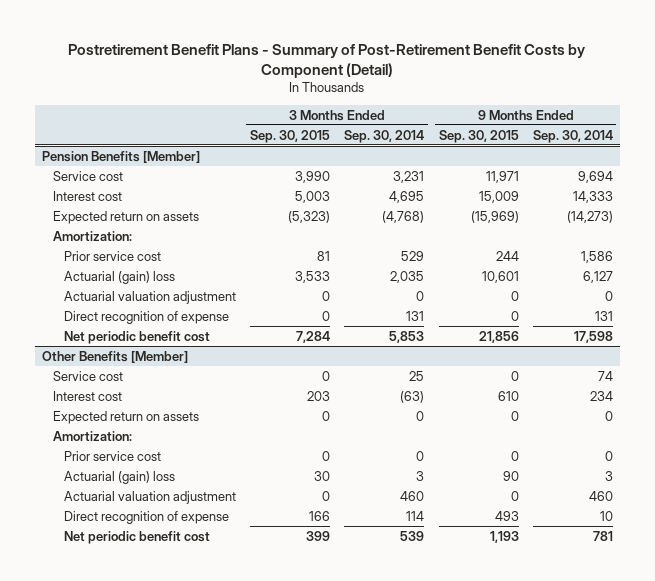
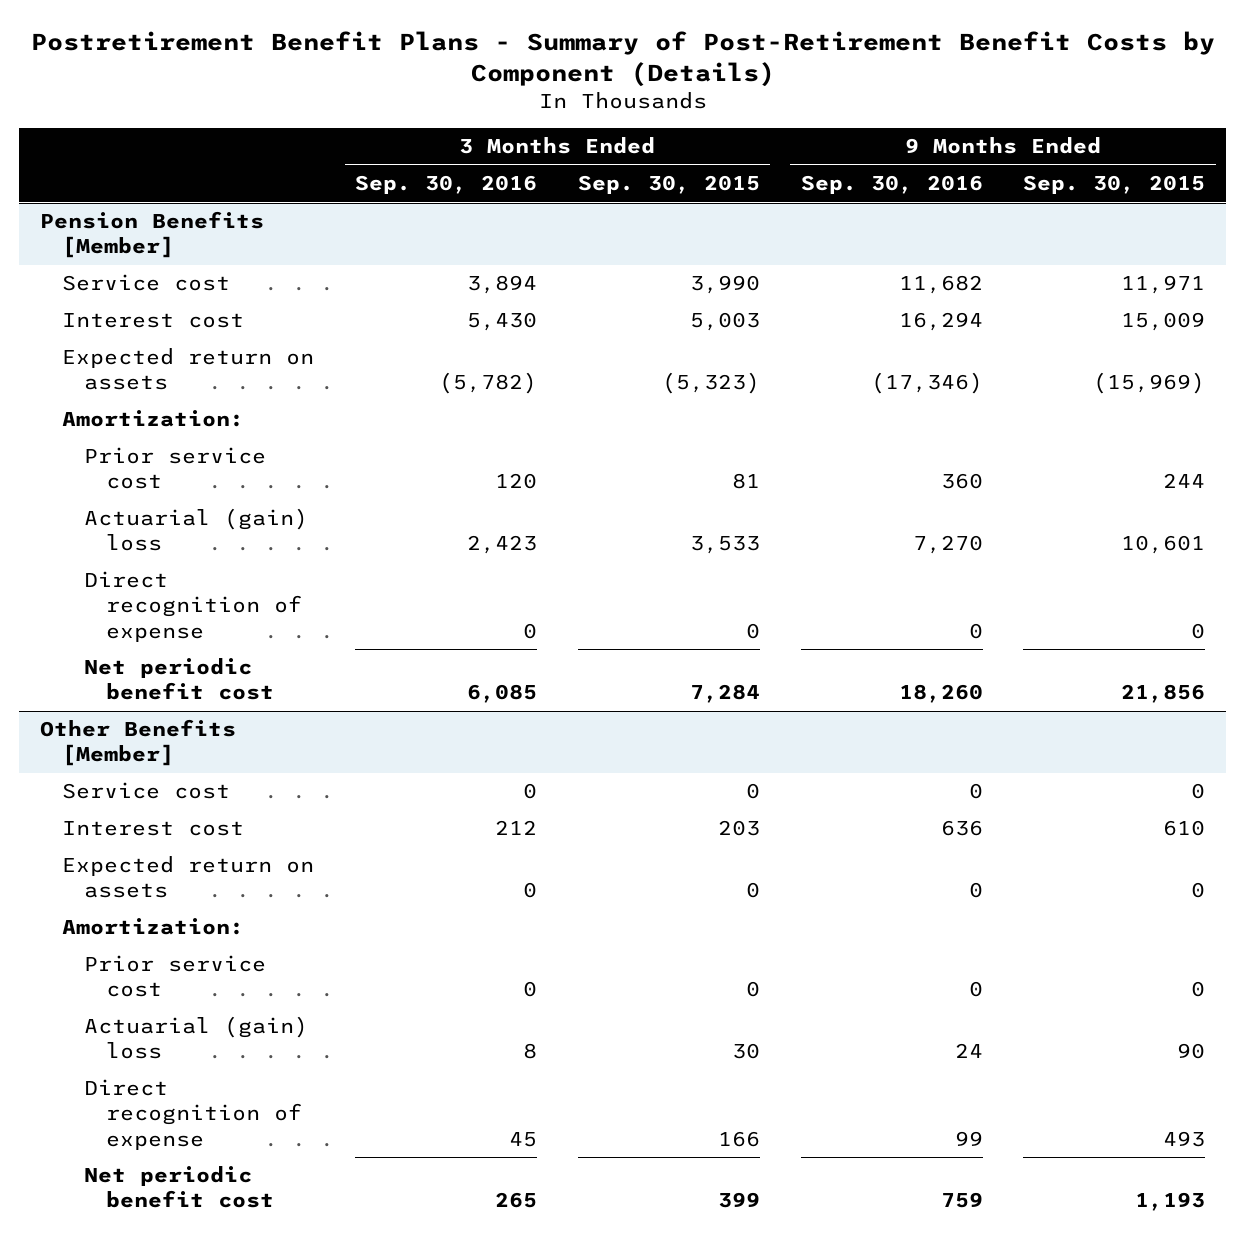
- Postretirement Benefit Plans - Summary of Post-Retirement Benefit Costs by Component (Detail)
+ Postretirement Benefit Plans - Summary of Post-Retirement Benefit Costs by Component (Details)
- | 3 Months Ended Sep. 30, 2015 | 3 Months Ended Sep. 30, 2014 | 9 Months Ended Sep. 30, 2015 | 9 Months Ended Sep. 30, 2014
+ | 3 Months Ended Sep. 30, 2016 | 3 Months Ended Sep. 30, 2015 | 9 Months Ended Sep. 30, 2016 | 9 Months Ended Sep. 30, 2015
@ Pension Benefits [Member]
- Actuarial valuation adjustment | 0 | 0 | 0 | 0
@ Other Benefits [Member]
- Actuarial valuation adjustment | 0 | 460 | 0 | 460

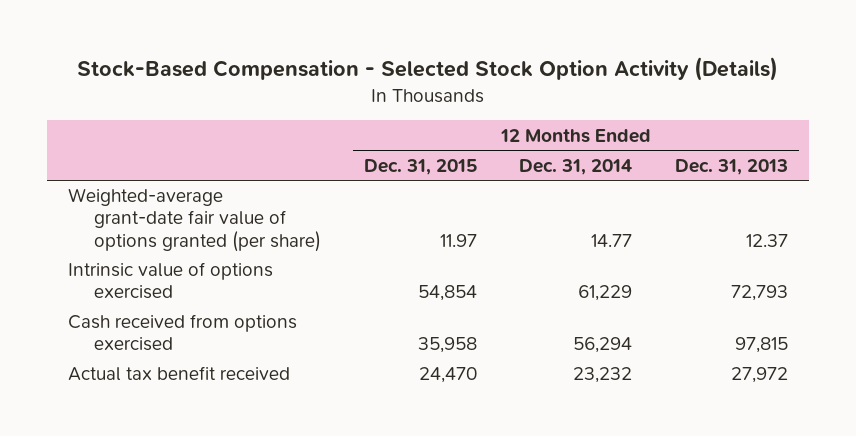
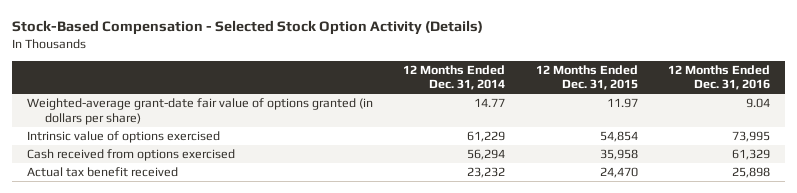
- | 12 Months Ended Dec. 31, 2015 | 12 Months Ended Dec. 31, 2014 | 12 Months Ended Dec. 31, 2013
+ | 12 Months Ended Dec. 31, 2014 | 12 Months Ended Dec. 31, 2015 | 12 Months Ended Dec. 31, 2016
- Weighted-average grant-date fair value of options granted (per share) | 11.97 | 14.77 | 12.37
+ Weighted-average grant-date fair value of options granted (in dollars per share) | 14.77 | 11.97 | 9.04

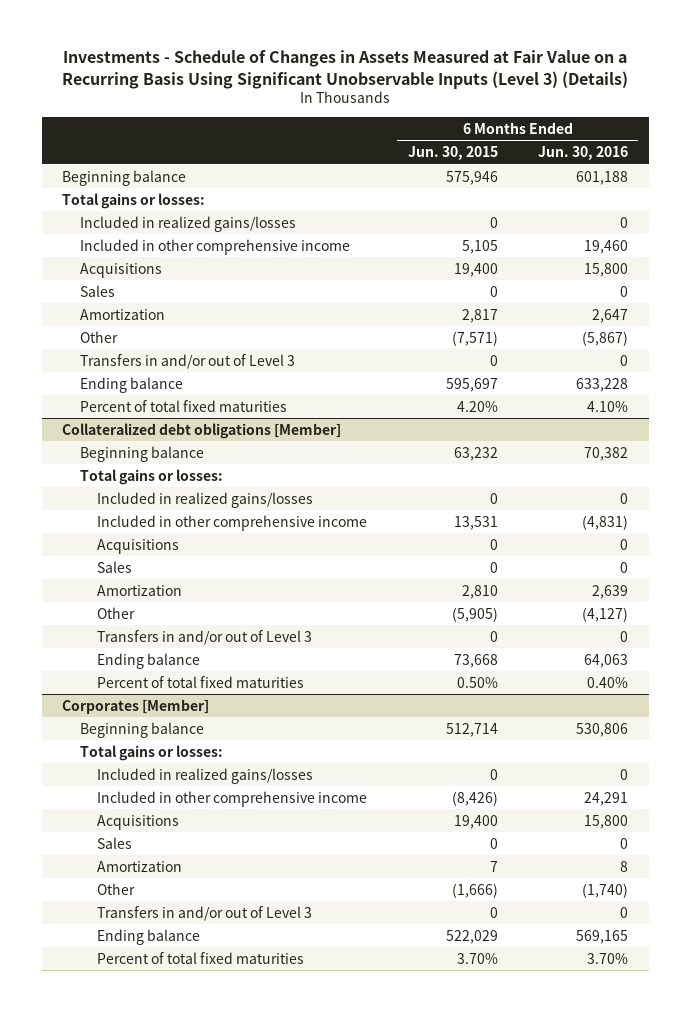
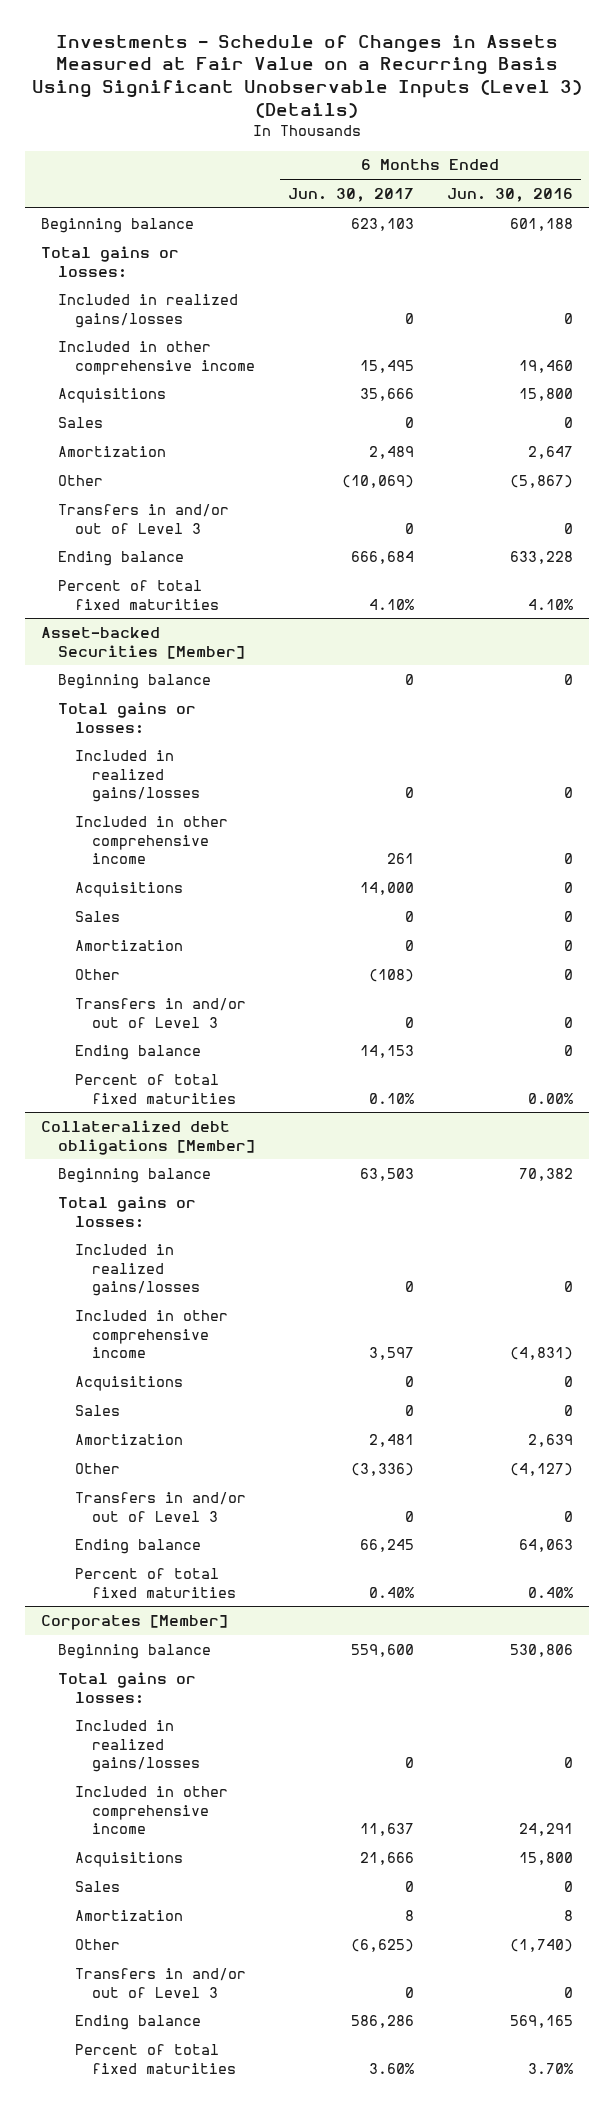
- | 6 Months Ended Jun. 30, 2015 | 6 Months Ended Jun. 30, 2016
+ | 6 Months Ended Jun. 30, 2017 | 6 Months Ended Jun. 30, 2016
+ Asset-backed Securities [Member]
+ Beginning balance | 0 | 0
+ Total gains or losses:
+ Included in realized gains/losses | 0 | 0
+ Included in other comprehensive income | 261 | 0
+ Acquisitions | 14,000 | 0
+ Sales | 0 | 0
+ Amortization | 0 | 0
+ Other | (108) | 0
+ Transfers in and/or out of Level 3 | 0 | 0
+ Ending balance | 14,153 | 0
+ Percent of total fixed maturities | 0.10% | 0.00%

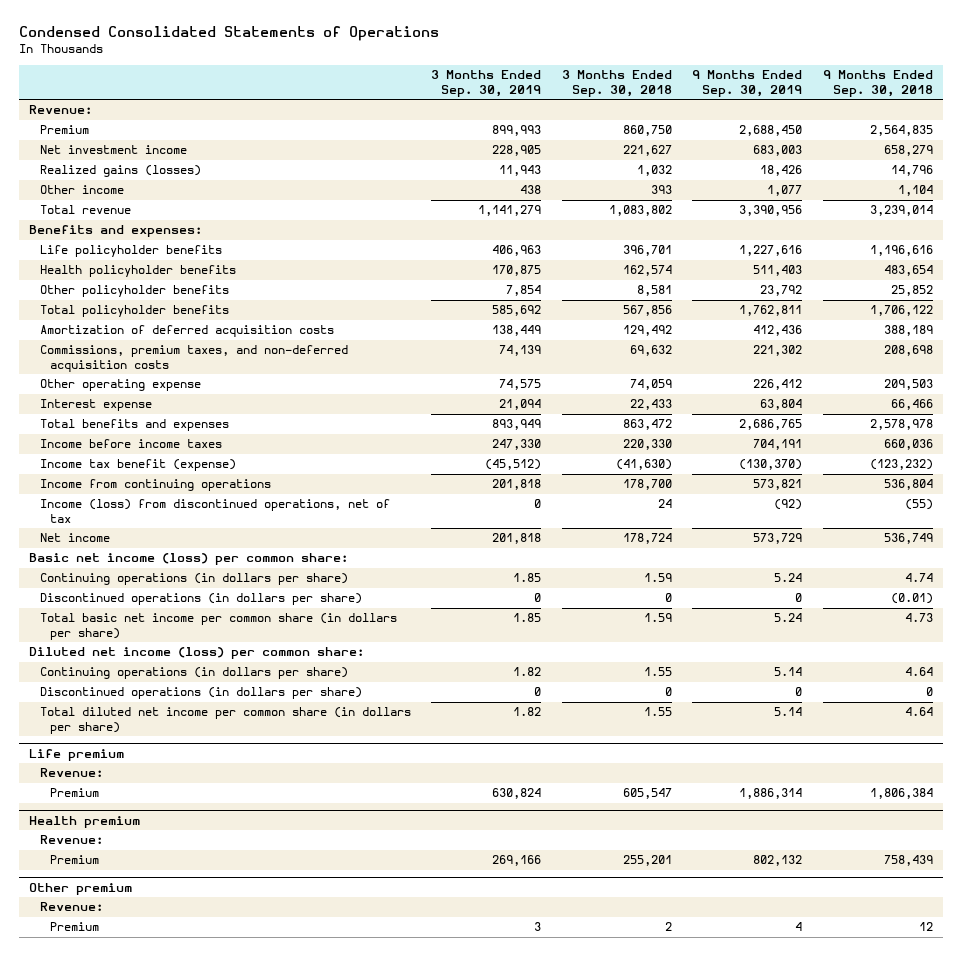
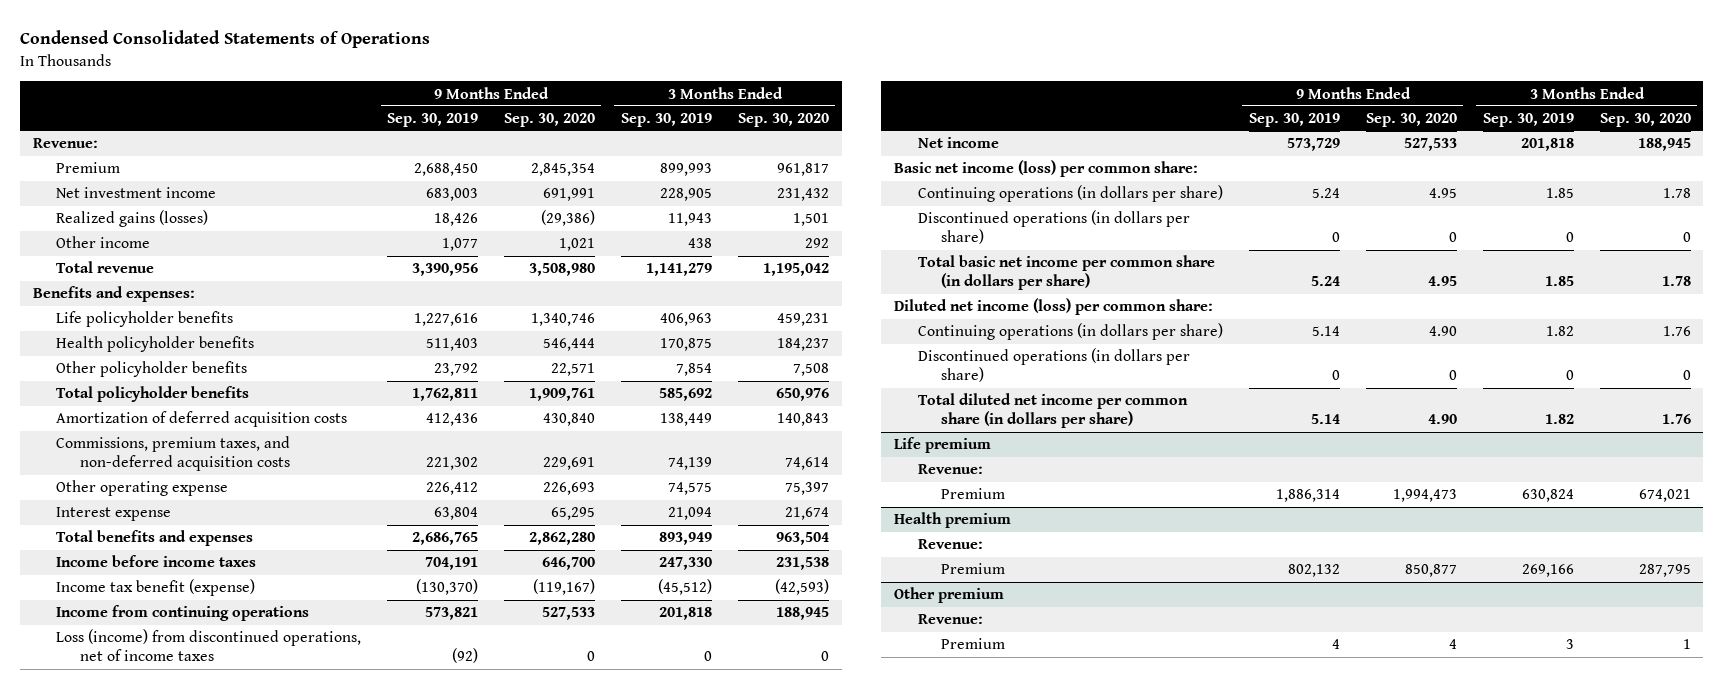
- | 3 Months Ended Sep. 30, 2019 | 3 Months Ended Sep. 30, 2018 | 9 Months Ended Sep. 30, 2019 | 9 Months Ended Sep. 30, 2018
+ | 9 Months Ended Sep. 30, 2019 | 9 Months Ended Sep. 30, 2020 | 3 Months Ended Sep. 30, 2019 | 3 Months Ended Sep. 30, 2020
- Income (loss) from discontinued operations, net of tax | 0 | 24 | (92) | (55)
+ Loss (income) from discontinued operations, net of income taxes | (92) | 0 | 0 | 0

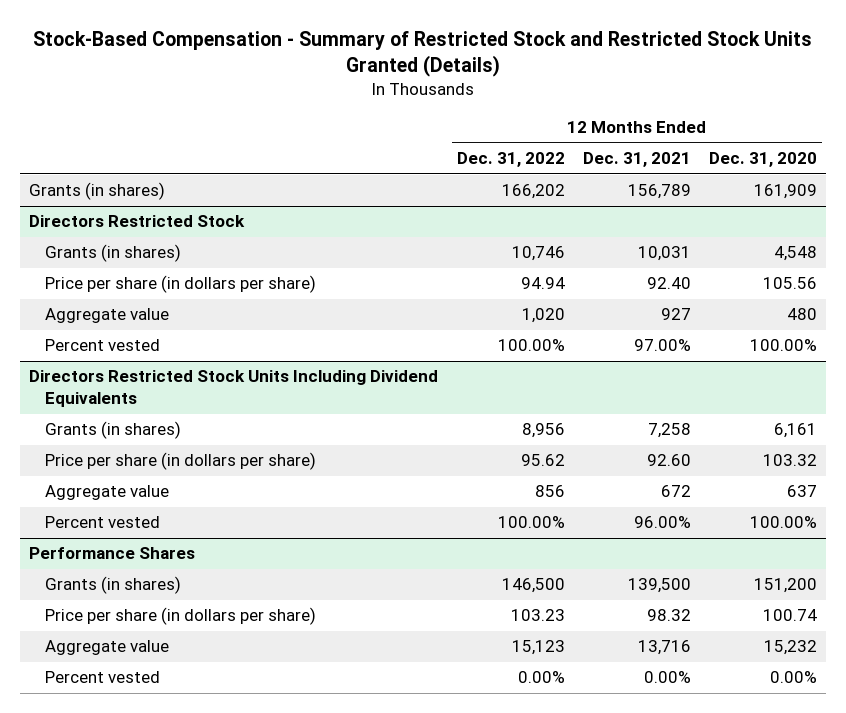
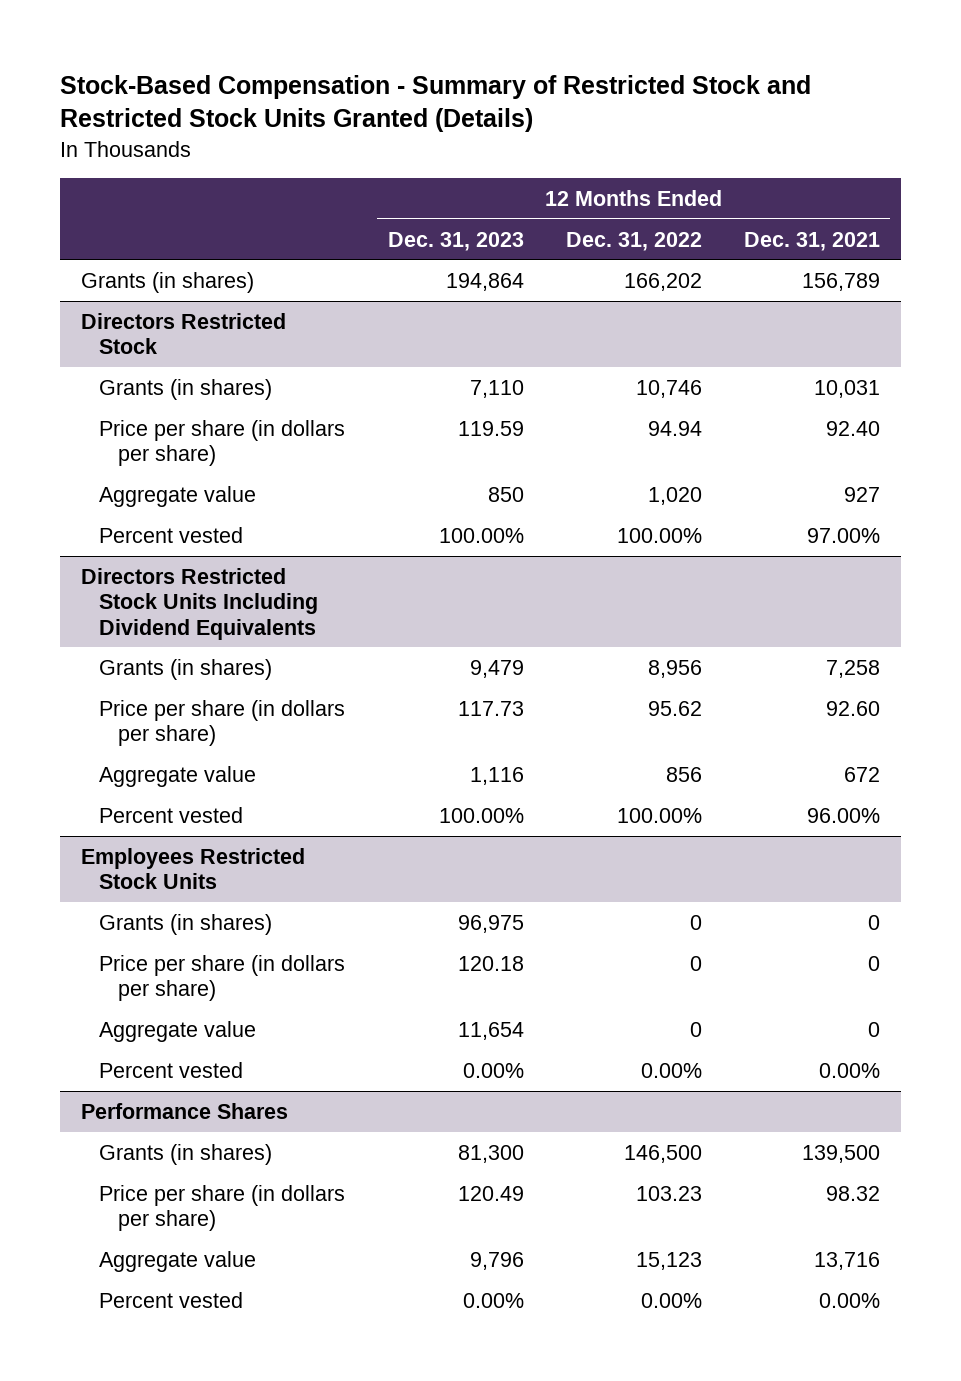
- | 12 Months Ended Dec. 31, 2022 | 12 Months Ended Dec. 31, 2021 | 12 Months Ended Dec. 31, 2020
+ | 12 Months Ended Dec. 31, 2023 | 12 Months Ended Dec. 31, 2022 | 12 Months Ended Dec. 31, 2021
+ Employees Restricted Stock Units
+ Grants (in shares) | 96,975 | 0 | 0
+ Price per share (in dollars per share) | 120.18 | 0 | 0
+ Aggregate value | 11,654 | 0 | 0
+ Percent vested | 0.00% | 0.00% | 0.00%

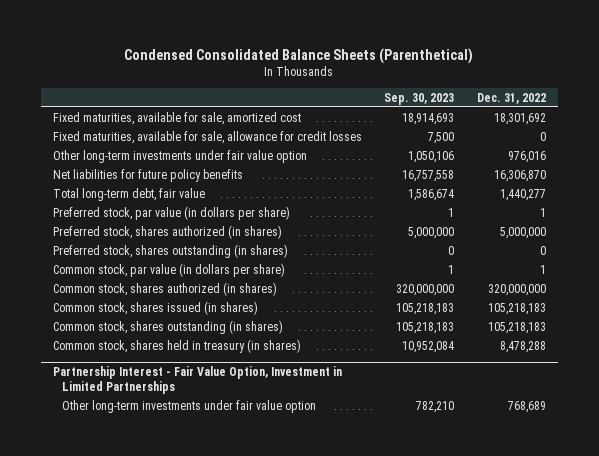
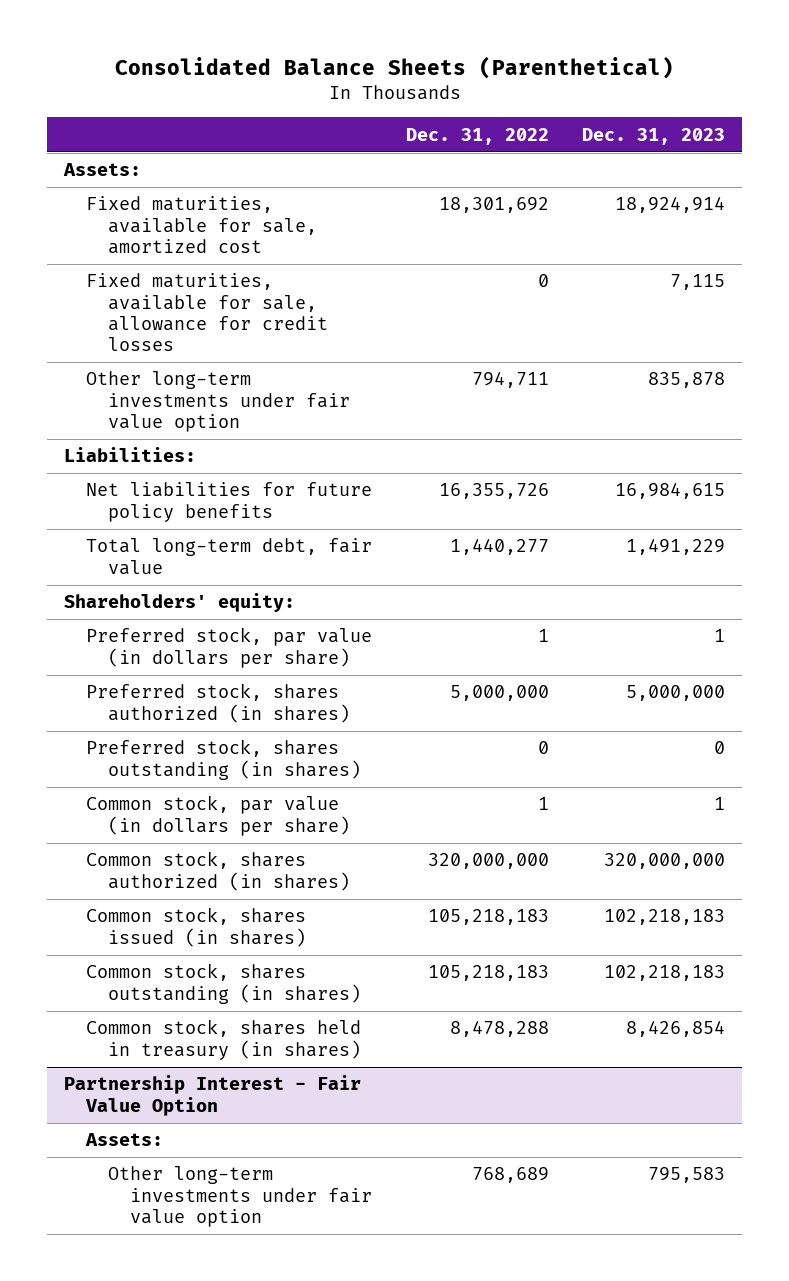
- Condensed Consolidated Balance Sheets (Parenthetical)
+ Consolidated Balance Sheets (Parenthetical)
- | Sep. 30, 2023 | Dec. 31, 2022
+ | Dec. 31, 2022 | Dec. 31, 2023
+ Assets:
- Other long-term investments under fair value option | 1,050,106 | 976,016
- Net liabilities for future policy benefits | 16,757,558 | 16,306,870
+ Other long-term investments under fair value option | 794,711 | 835,878
+ Liabilities:
+ Net liabilities for future policy benefits | 16,355,726 | 16,984,615
+ Shareholders' equity:
- Partnership Interest - Fair Value Option, Investment in Limited Partnerships
+ Partnership Interest - Fair Value Option
+ Assets:

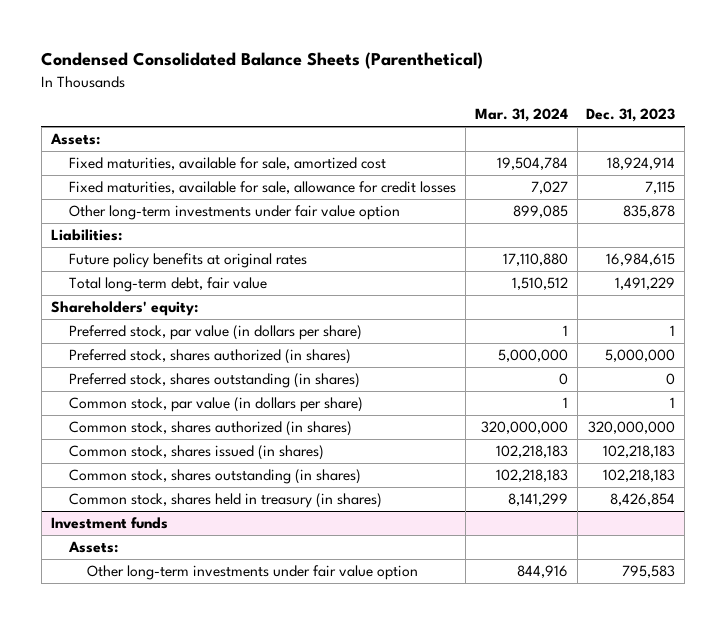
- Consolidated Balance Sheets (Parenthetical)
+ Condensed Consolidated Balance Sheets (Parenthetical)
- | Dec. 31, 2022 | Dec. 31, 2023
+ | Mar. 31, 2024 | Dec. 31, 2023
- Net liabilities for future policy benefits | 16,355,726 | 16,984,615
+ Future policy benefits at original rates | 17,110,880 | 16,984,615
- Partnership Interest - Fair Value Option
+ Investment funds

